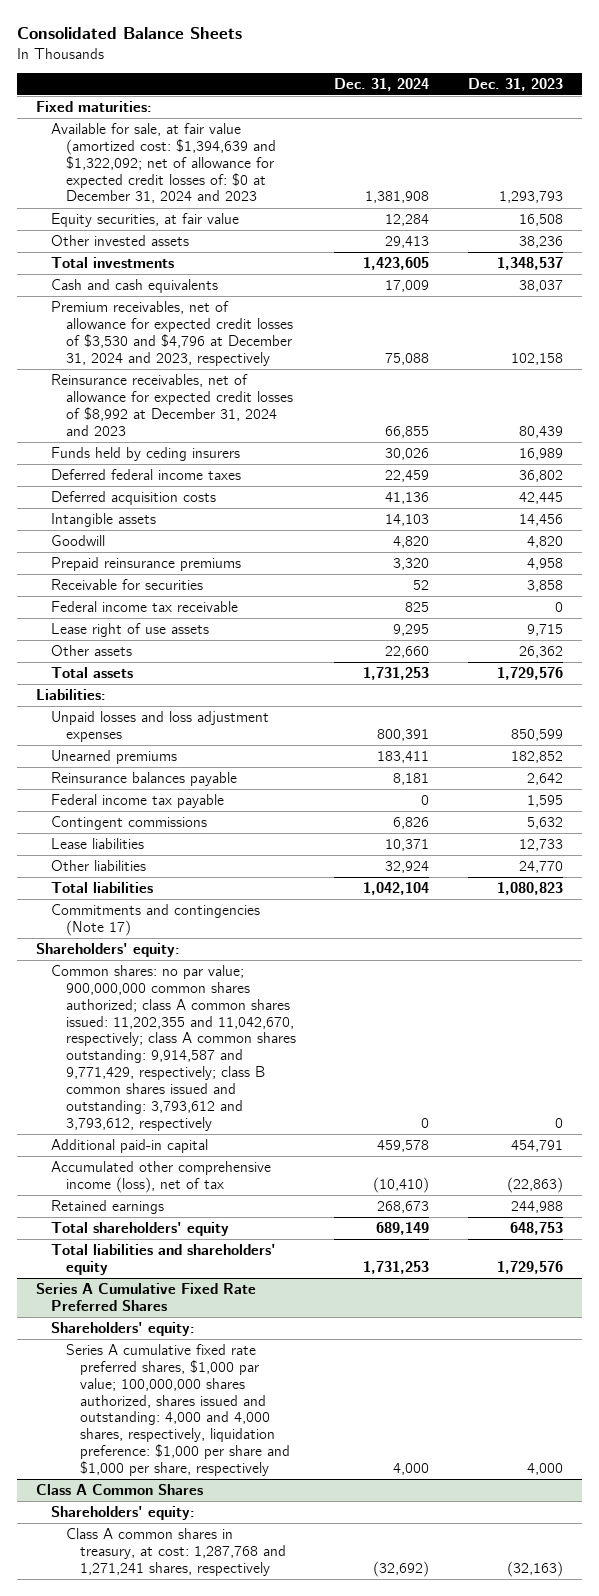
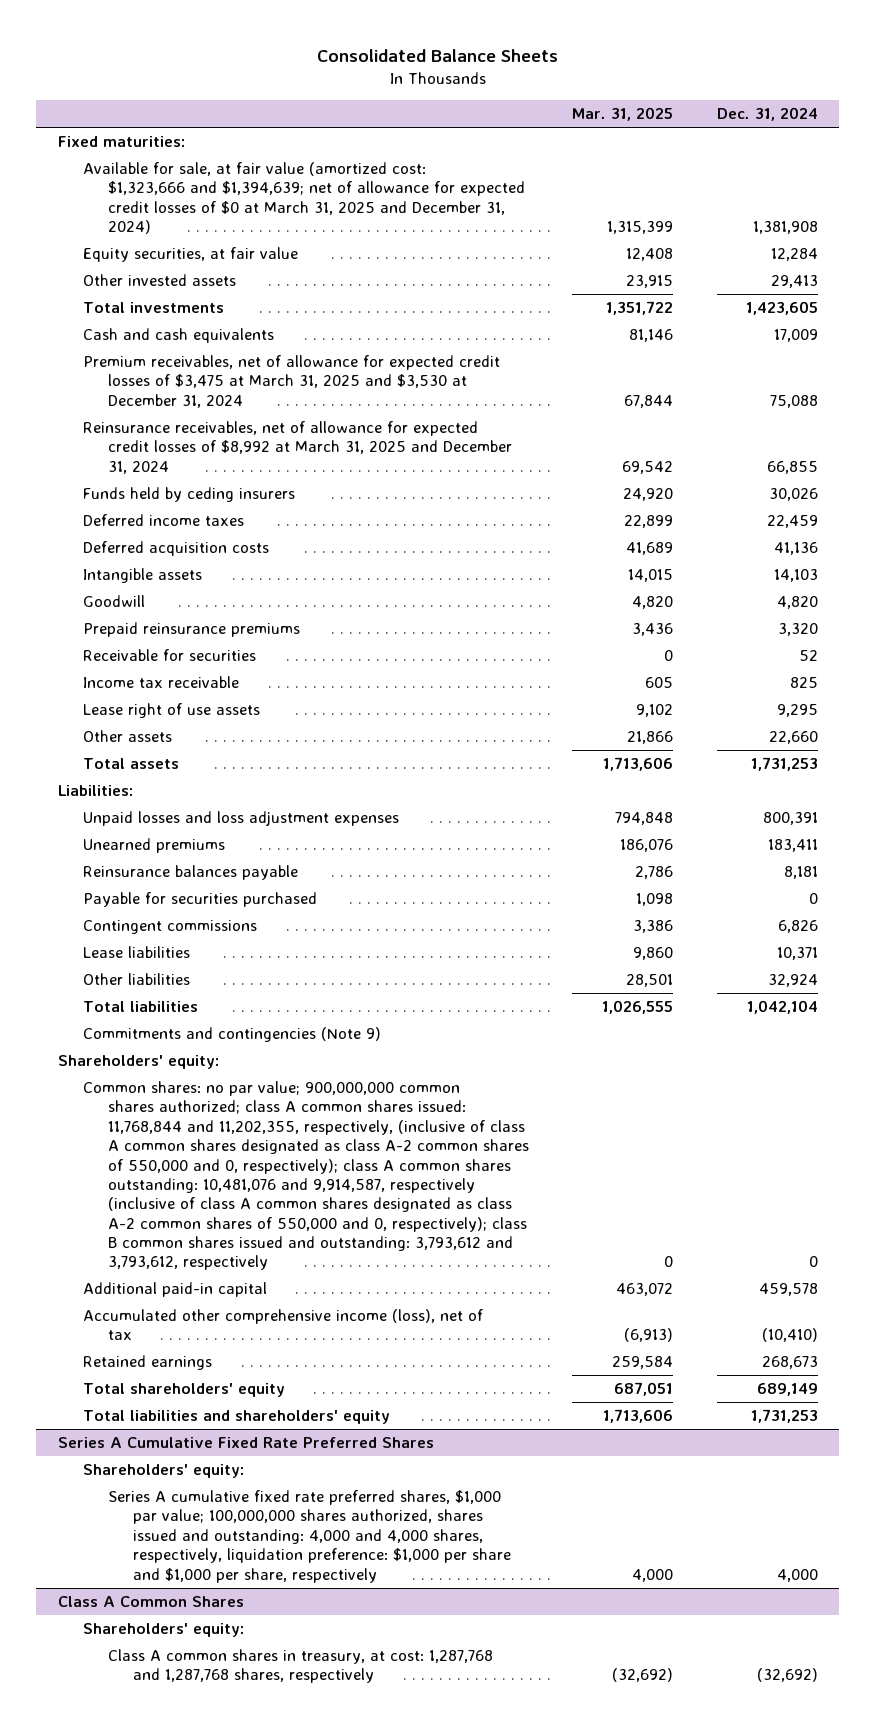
- | Dec. 31, 2024 | Dec. 31, 2023
+ | Mar. 31, 2025 | Dec. 31, 2024
- Available for sale, at fair value (amortized cost: $1,394,639 and $1,322,092; net of allowance for expected credit losses of: $0 at December 31, 2024 and 2023 | 1,381,908 | 1,293,793
+ Available for sale, at fair value (amortized cost: $1,323,666 and $1,394,639; net of allowance for expected credit losses of $0 at March 31, 2025 and December 31, 2024) | 1,315,399 | 1,381,908
- Premium receivables, net of allowance for expected credit losses of $3,530 and $4,796 at December 31, 2024 and 2023, respectively | 75,088 | 102,158
- Reinsurance receivables, net of allowance for expected credit losses of $8,992 at December 31, 2024 and 2023 | 66,855 | 80,439
+ Premium receivables, net of allowance for expected credit losses of $3,475 at March 31, 2025 and $3,530 at December 31, 2024 | 67,844 | 75,088
+ Reinsurance receivables, net of allowance for expected credit losses of $8,992 at March 31, 2025 and December 31, 2024 | 69,542 | 66,855
- Deferred federal income taxes | 22,459 | 36,802
+ Deferred income taxes | 22,899 | 22,459
- Federal income tax receivable | 825 | 0
+ Income tax receivable | 605 | 825
- Federal income tax payable | 0 | 1,595
+ Payable for securities purchased | 1,098 | 0
- Commitments and contingencies (Note 17)
+ Commitments and contingencies (Note 9)
- Common shares: no par value; 900,000,000 common shares authorized; class A common shares issued: 11,202,355 and 11,042,670, respectively; class A common shares outstanding: 9,914,587 and 9,771,429, respectively; class B common shares issued and outstanding: 3,793,612 and 3,793,612, respectively | 0 | 0
+ Common shares: no par value; 900,000,000 common shares authorized; class A common shares issued: 11,768,844 and 11,202,355, respectively, (inclusive of class A common shares designated as class A-2 common shares of 550,000 and 0, respectively); class A common shares outstanding: 10,481,076 and 9,914,587, respectively (inclusive of class A common shares designated as class A-2 common shares of 550,000 and 0, respectively); class B common shares issued and outstanding: 3,793,612 and 3,793,612, respectively | 0 | 0
@ Class A Common Shares
- Class A common shares in treasury, at cost: 1,287,768 and 1,271,241 shares, respectively | (32,692) | (32,163)
+ Class A common shares in treasury, at cost: 1,287,768 and 1,287,768 shares, respectively | (32,692) | (32,692)

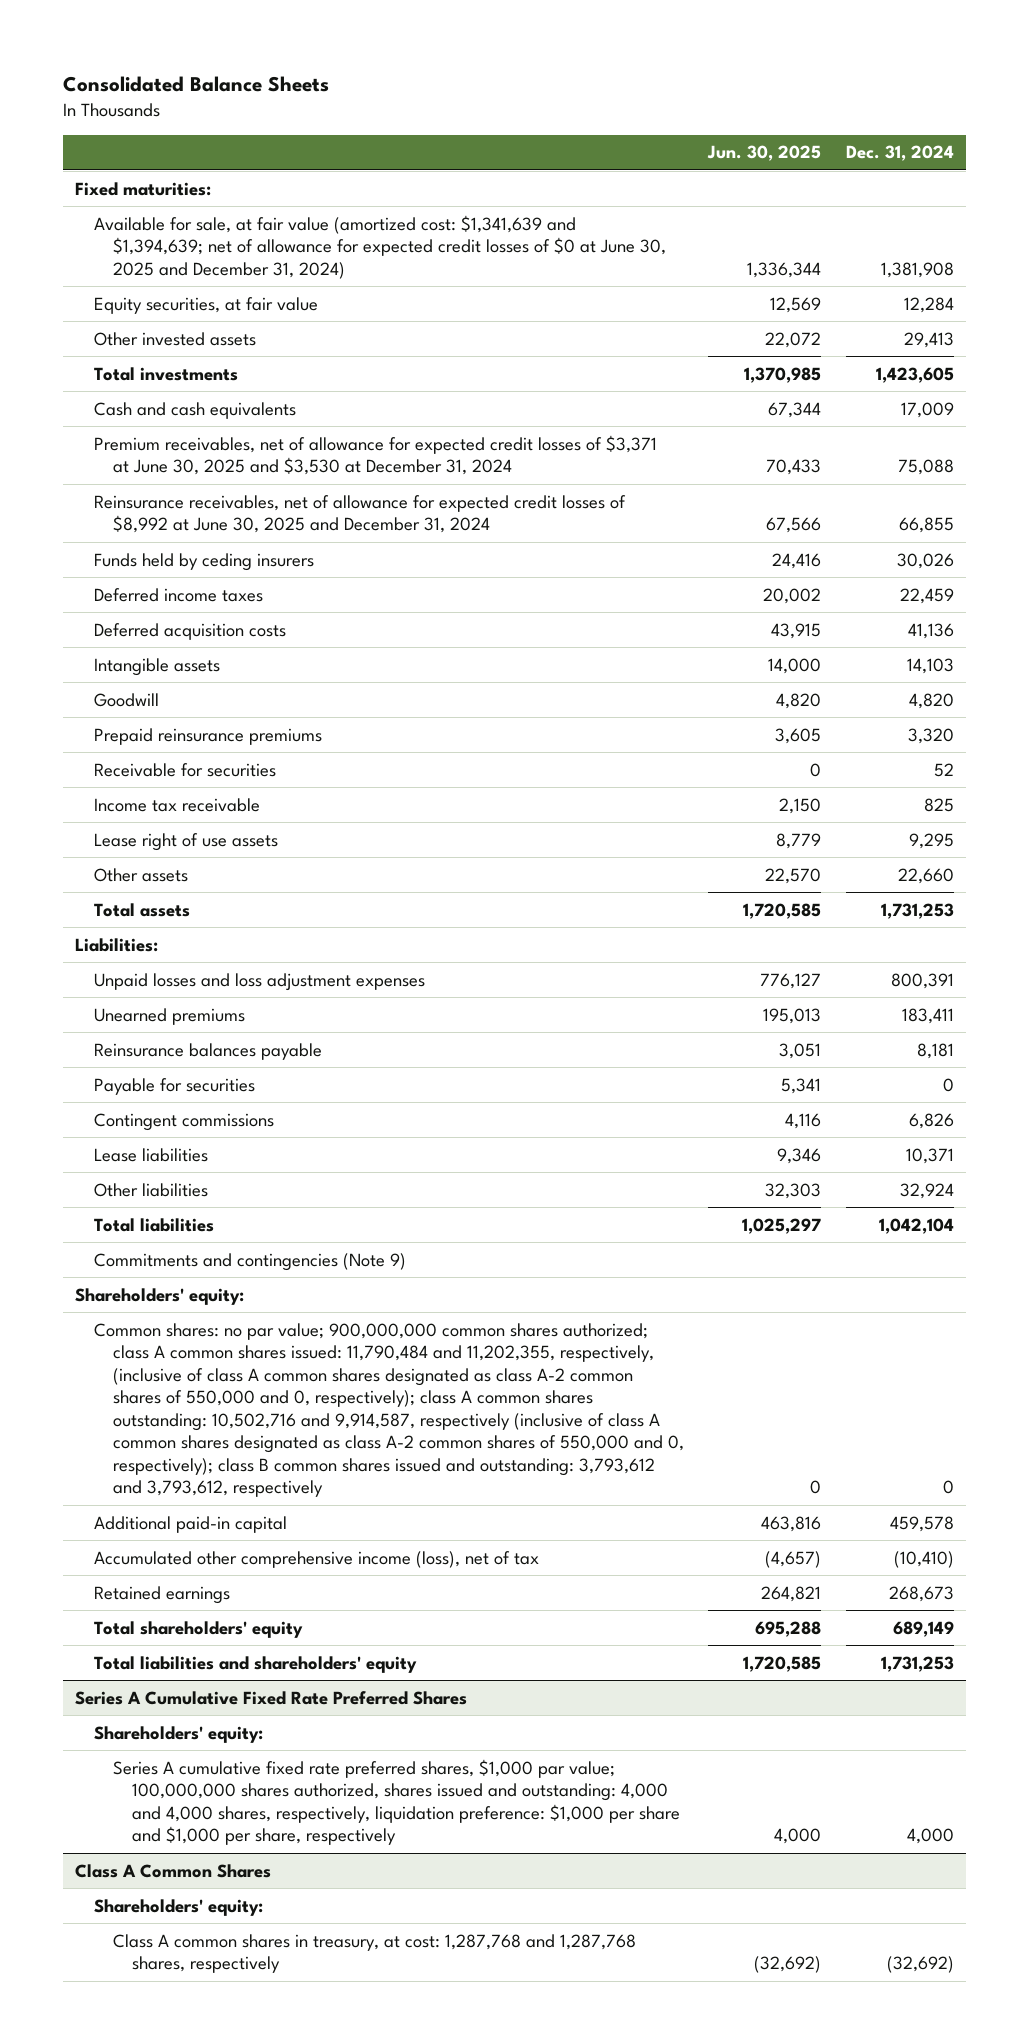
- | Mar. 31, 2025 | Dec. 31, 2024
+ | Jun. 30, 2025 | Dec. 31, 2024
- Available for sale, at fair value (amortized cost: $1,323,666 and $1,394,639; net of allowance for expected credit losses of $0 at March 31, 2025 and December 31, 2024) | 1,315,399 | 1,381,908
+ Available for sale, at fair value (amortized cost: $1,341,639 and $1,394,639; net of allowance for expected credit losses of $0 at June 30, 2025 and December 31, 2024) | 1,336,344 | 1,381,908
- Premium receivables, net of allowance for expected credit losses of $3,475 at March 31, 2025 and $3,530 at December 31, 2024 | 67,844 | 75,088
- Reinsurance receivables, net of allowance for expected credit losses of $8,992 at March 31, 2025 and December 31, 2024 | 69,542 | 66,855
+ Premium receivables, net of allowance for expected credit losses of $3,371 at June 30, 2025 and $3,530 at December 31, 2024 | 70,433 | 75,088
+ Reinsurance receivables, net of allowance for expected credit losses of $8,992 at June 30, 2025 and December 31, 2024 | 67,566 | 66,855
- Payable for securities purchased | 1,098 | 0
+ Payable for securities | 5,341 | 0
- Common shares: no par value; 900,000,000 common shares authorized; class A common shares issued: 11,768,844 and 11,202,355, respectively, (inclusive of class A common shares designated as class A-2 common shares of 550,000 and 0, respectively); class A common shares outstanding: 10,481,076 and 9,914,587, respectively (inclusive of class A common shares designated as class A-2 common shares of 550,000 and 0, respectively); class B common shares issued and outstanding: 3,793,612 and 3,793,612, respectively | 0 | 0
+ Common shares: no par value; 900,000,000 common shares authorized; class A common shares issued: 11,790,484 and 11,202,355, respectively, (inclusive of class A common shares designated as class A-2 common shares of 550,000 and 0, respectively); class A common shares outstanding: 10,502,716 and 9,914,587, respectively (inclusive of class A common shares designated as class A-2 common shares of 550,000 and 0, respectively); class B common shares issued and outstanding: 3,793,612 and 3,793,612, respectively | 0 | 0

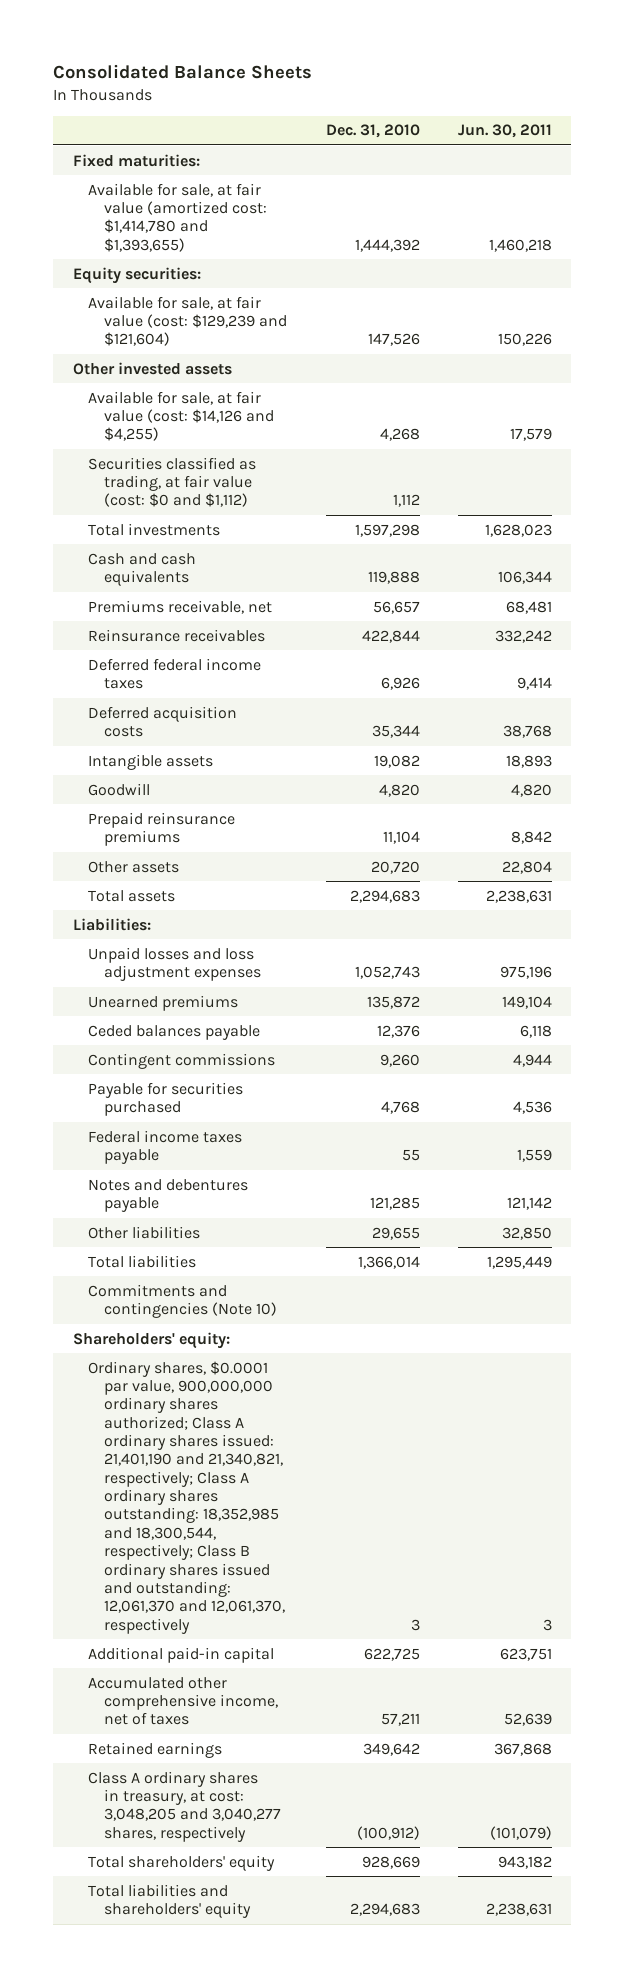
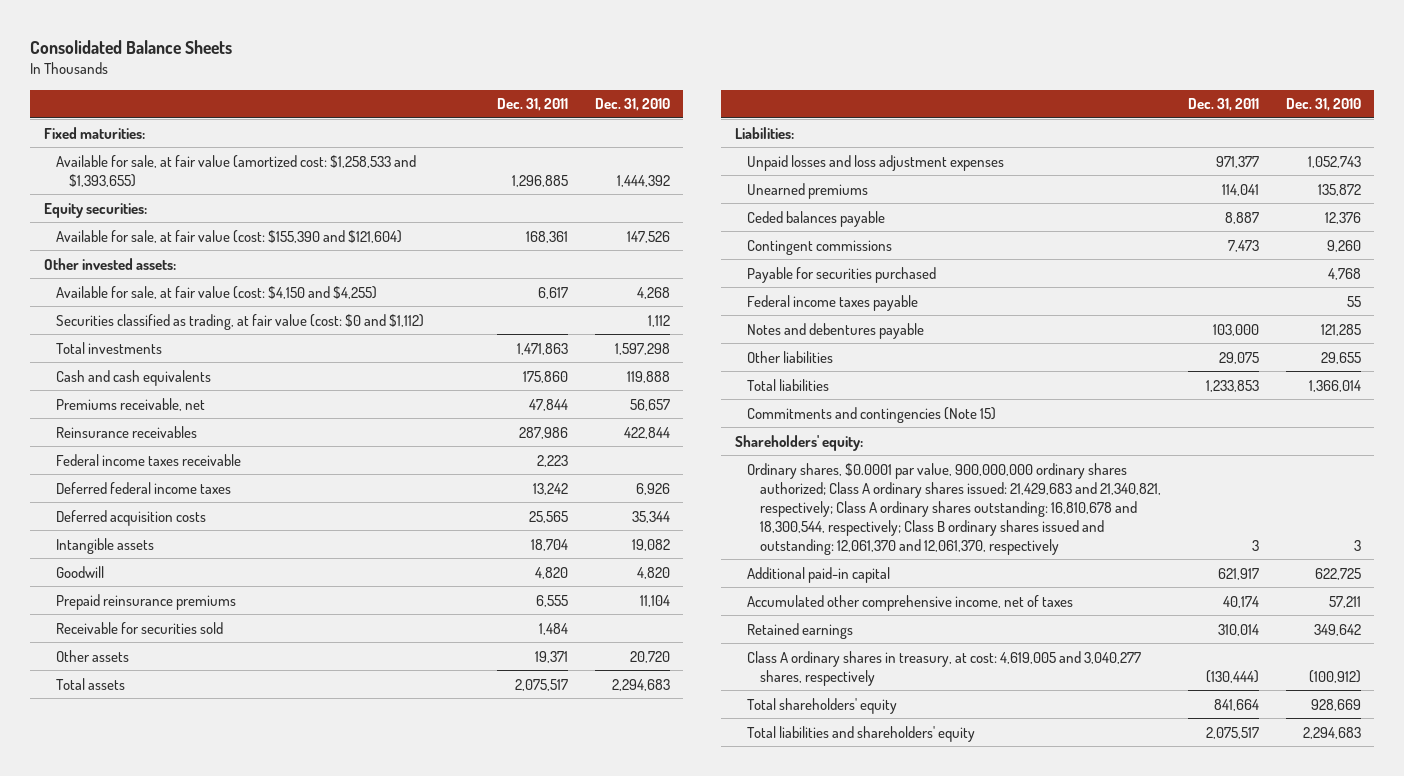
- | Dec. 31, 2010 | Jun. 30, 2011
+ | Dec. 31, 2011 | Dec. 31, 2010
- Available for sale, at fair value (amortized cost: $1,414,780 and $1,393,655) | 1,444,392 | 1,460,218
+ Available for sale, at fair value (amortized cost: $1,258,533 and $1,393,655) | 1,296,885 | 1,444,392
- Available for sale, at fair value (cost: $129,239 and $121,604) | 147,526 | 150,226
- Other invested assets
- Available for sale, at fair value (cost: $14,126 and $4,255) | 4,268 | 17,579
+ Available for sale, at fair value (cost: $155,390 and $121,604) | 168,361 | 147,526
+ Other invested assets:
+ Available for sale, at fair value (cost: $4,150 and $4,255) | 6,617 | 4,268
+ Federal income taxes receivable | 2,223 |
+ Receivable for securities sold | 1,484 |
- Commitments and contingencies (Note 10)
+ Commitments and contingencies (Note 15)
- Ordinary shares, $0.0001 par value, 900,000,000 ordinary shares authorized; Class A ordinary shares issued: 21,401,190 and 21,340,821, respectively; Class A ordinary shares outstanding: 18,352,985 and 18,300,544, respectively; Class B ordinary shares issued and outstanding: 12,061,370 and 12,061,370, respectively | 3 | 3
+ Ordinary shares, $0.0001 par value, 900,000,000 ordinary shares authorized; Class A ordinary shares issued: 21,429,683 and 21,340,821, respectively; Class A ordinary shares outstanding: 16,810,678 and 18,300,544, respectively; Class B ordinary shares issued and outstanding: 12,061,370 and 12,061,370, respectively | 3 | 3
- Class A ordinary shares in treasury, at cost: 3,048,205 and 3,040,277 shares, respectively | (100,912) | (101,079)
+ Class A ordinary shares in treasury, at cost: 4,619,005 and 3,040,277 shares, respectively | (130,444) | (100,912)

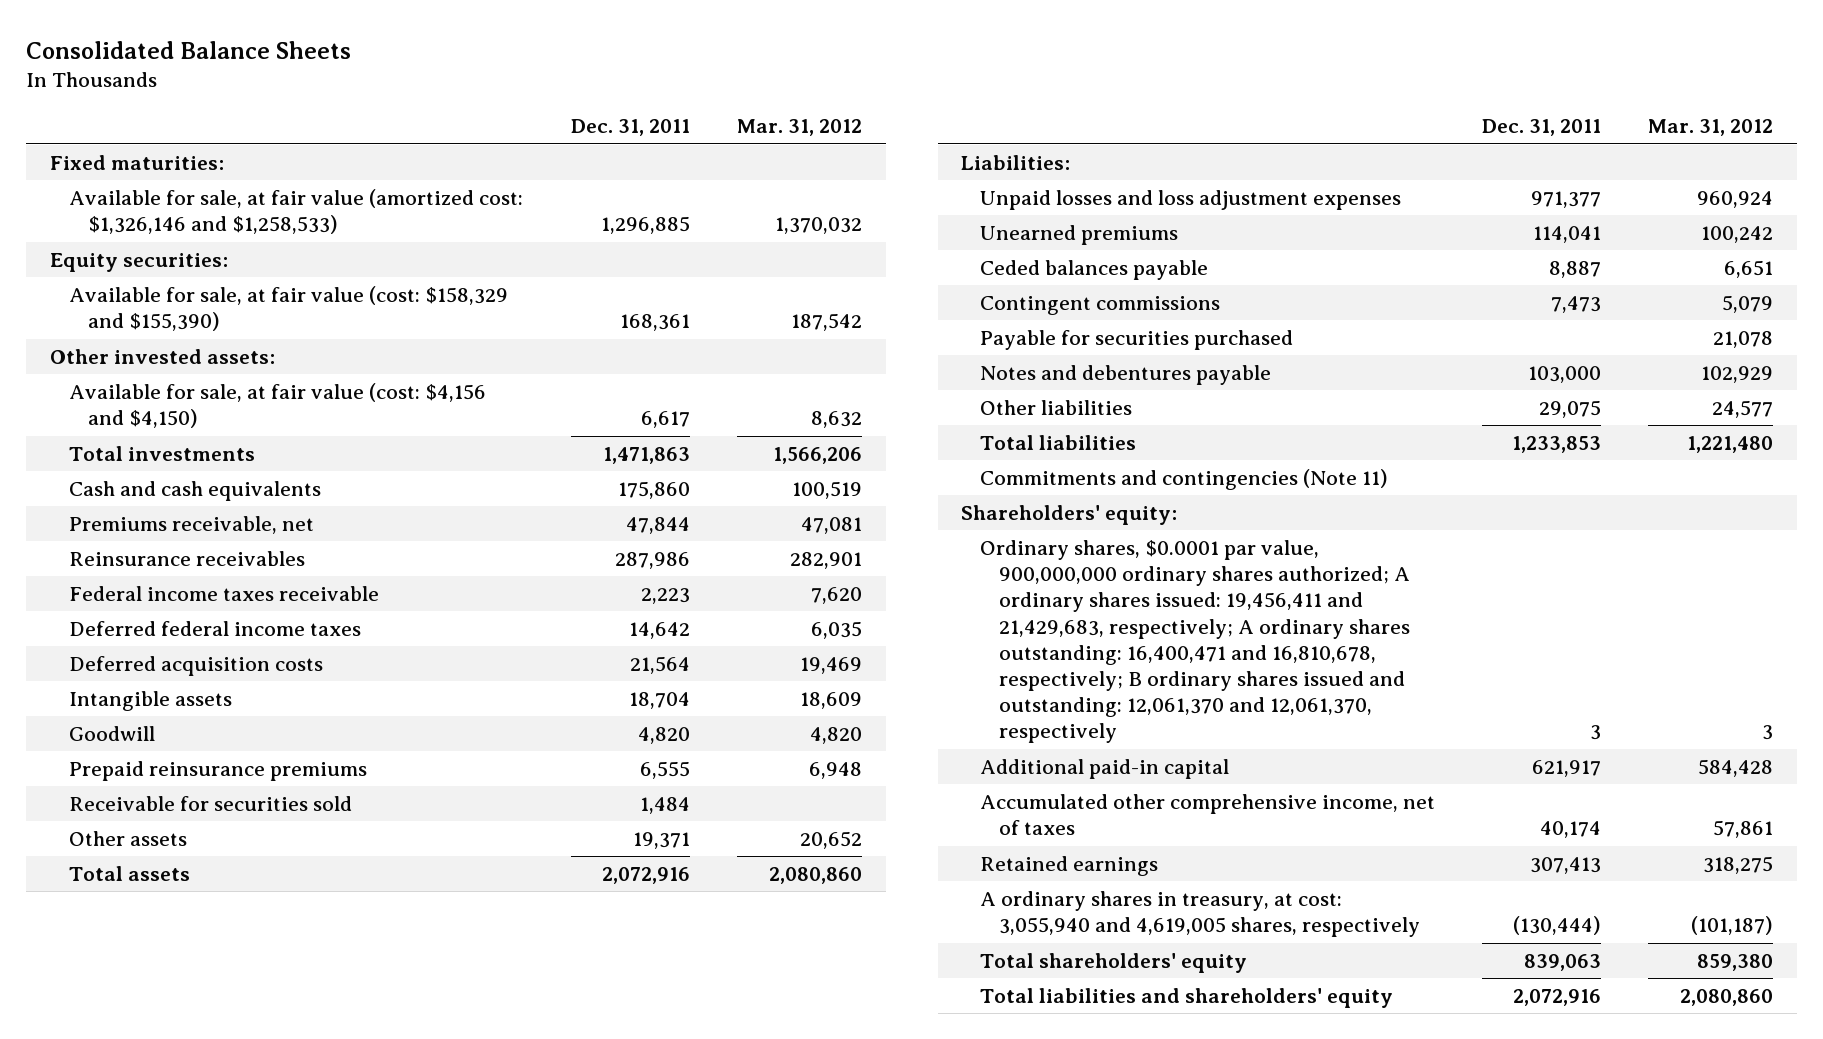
- | Dec. 31, 2011 | Dec. 31, 2010
+ | Dec. 31, 2011 | Mar. 31, 2012
- Available for sale, at fair value (amortized cost: $1,258,533 and $1,393,655) | 1,296,885 | 1,444,392
+ Available for sale, at fair value (amortized cost: $1,326,146 and $1,258,533) | 1,296,885 | 1,370,032
- Available for sale, at fair value (cost: $155,390 and $121,604) | 168,361 | 147,526
+ Available for sale, at fair value (cost: $158,329 and $155,390) | 168,361 | 187,542
- Available for sale, at fair value (cost: $4,150 and $4,255) | 6,617 | 4,268
- Securities classified as trading, at fair value (cost: $0 and $1,112) | | 1,112
+ Available for sale, at fair value (cost: $4,156 and $4,150) | 6,617 | 8,632
- Deferred federal income taxes | 13,242 | 6,926
- Deferred acquisition costs | 25,565 | 35,344
+ Deferred federal income taxes | 14,642 | 6,035
+ Deferred acquisition costs | 21,564 | 19,469
- Total assets | 2,075,517 | 2,294,683
+ Total assets | 2,072,916 | 2,080,860
- Federal income taxes payable | | 55
- Commitments and contingencies (Note 15)
+ Commitments and contingencies (Note 11)
- Ordinary shares, $0.0001 par value, 900,000,000 ordinary shares authorized; Class A ordinary shares issued: 21,429,683 and 21,340,821, respectively; Class A ordinary shares outstanding: 16,810,678 and 18,300,544, respectively; Class B ordinary shares issued and outstanding: 12,061,370 and 12,061,370, respectively | 3 | 3
+ Ordinary shares, $0.0001 par value, 900,000,000 ordinary shares authorized; A ordinary shares issued: 19,456,411 and 21,429,683, respectively; A ordinary shares outstanding: 16,400,471 and 16,810,678, respectively; B ordinary shares issued and outstanding: 12,061,370 and 12,061,370, respectively | 3 | 3
- Retained earnings | 310,014 | 349,642
- Class A ordinary shares in treasury, at cost: 4,619,005 and 3,040,277 shares, respectively | (130,444) | (100,912)
- Total shareholders' equity | 841,664 | 928,669
- Total liabilities and shareholders' equity | 2,075,517 | 2,294,683
+ Retained earnings | 307,413 | 318,275
+ A ordinary shares in treasury, at cost: 3,055,940 and 4,619,005 shares, respectively | (130,444) | (101,187)
+ Total shareholders' equity | 839,063 | 859,380
+ Total liabilities and shareholders' equity | 2,072,916 | 2,080,860

